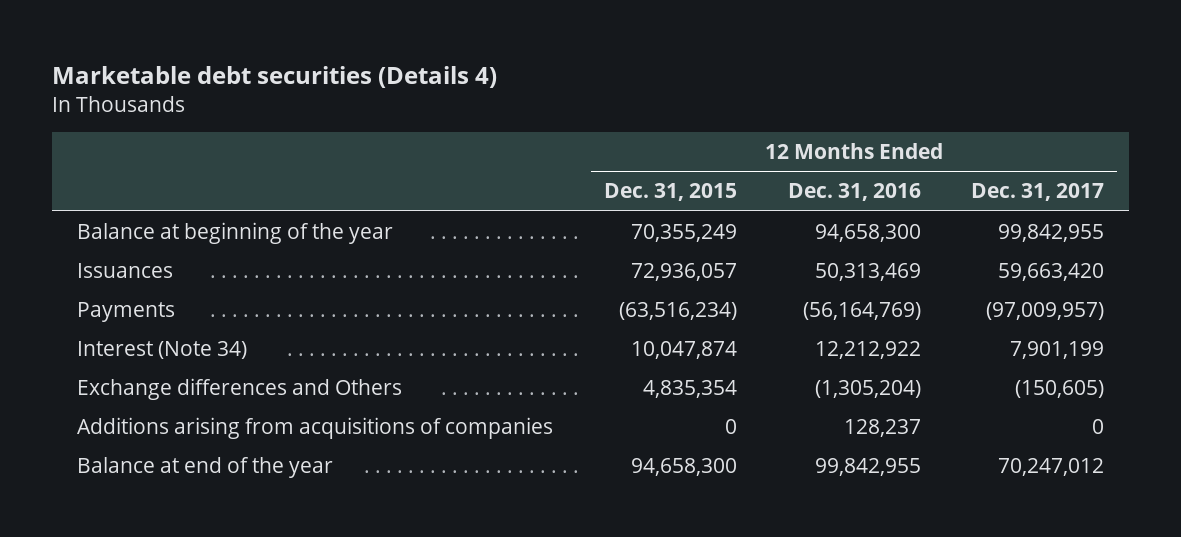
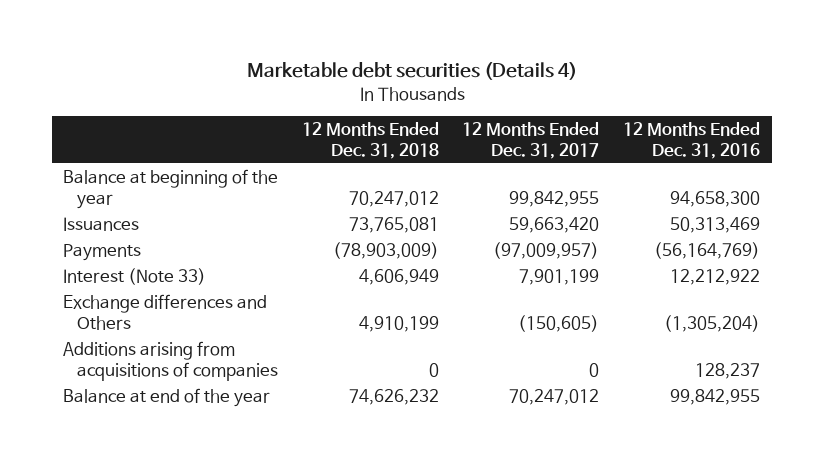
- | 12 Months Ended Dec. 31, 2015 | 12 Months Ended Dec. 31, 2016 | 12 Months Ended Dec. 31, 2017
+ | 12 Months Ended Dec. 31, 2018 | 12 Months Ended Dec. 31, 2017 | 12 Months Ended Dec. 31, 2016
- Interest (Note 34) | 10,047,874 | 12,212,922 | 7,901,199
+ Interest (Note 33) | 4,606,949 | 7,901,199 | 12,212,922

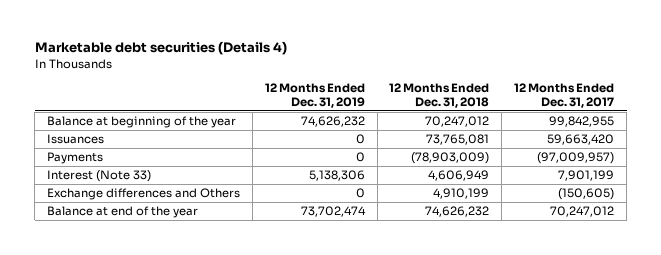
- | 12 Months Ended Dec. 31, 2018 | 12 Months Ended Dec. 31, 2017 | 12 Months Ended Dec. 31, 2016
+ | 12 Months Ended Dec. 31, 2019 | 12 Months Ended Dec. 31, 2018 | 12 Months Ended Dec. 31, 2017
- Additions arising from acquisitions of companies | 0 | 0 | 128,237

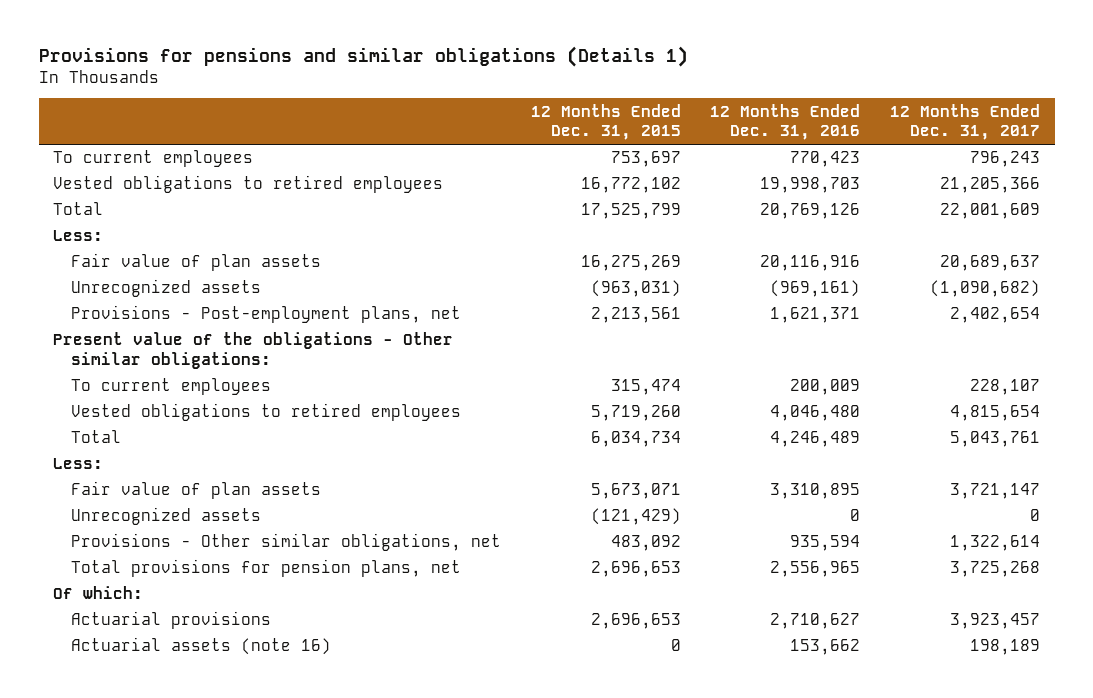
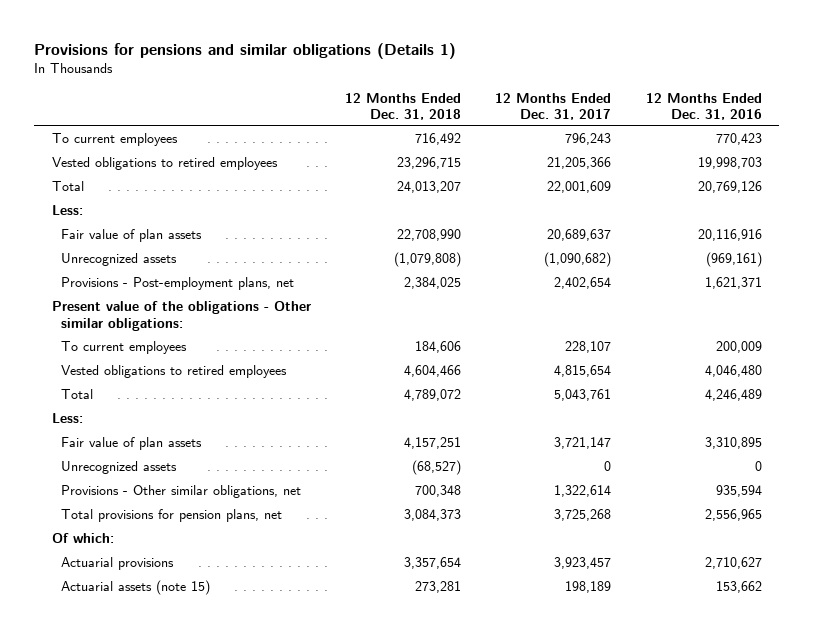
- | 12 Months Ended Dec. 31, 2015 | 12 Months Ended Dec. 31, 2016 | 12 Months Ended Dec. 31, 2017
+ | 12 Months Ended Dec. 31, 2018 | 12 Months Ended Dec. 31, 2017 | 12 Months Ended Dec. 31, 2016
- Actuarial assets (note 16) | 0 | 153,662 | 198,189
+ Actuarial assets (note 15) | 273,281 | 198,189 | 153,662

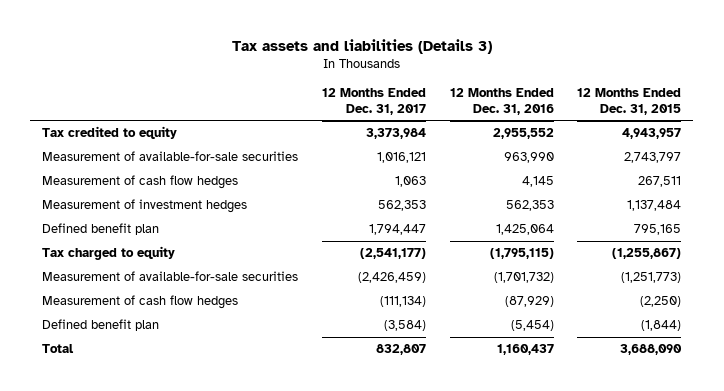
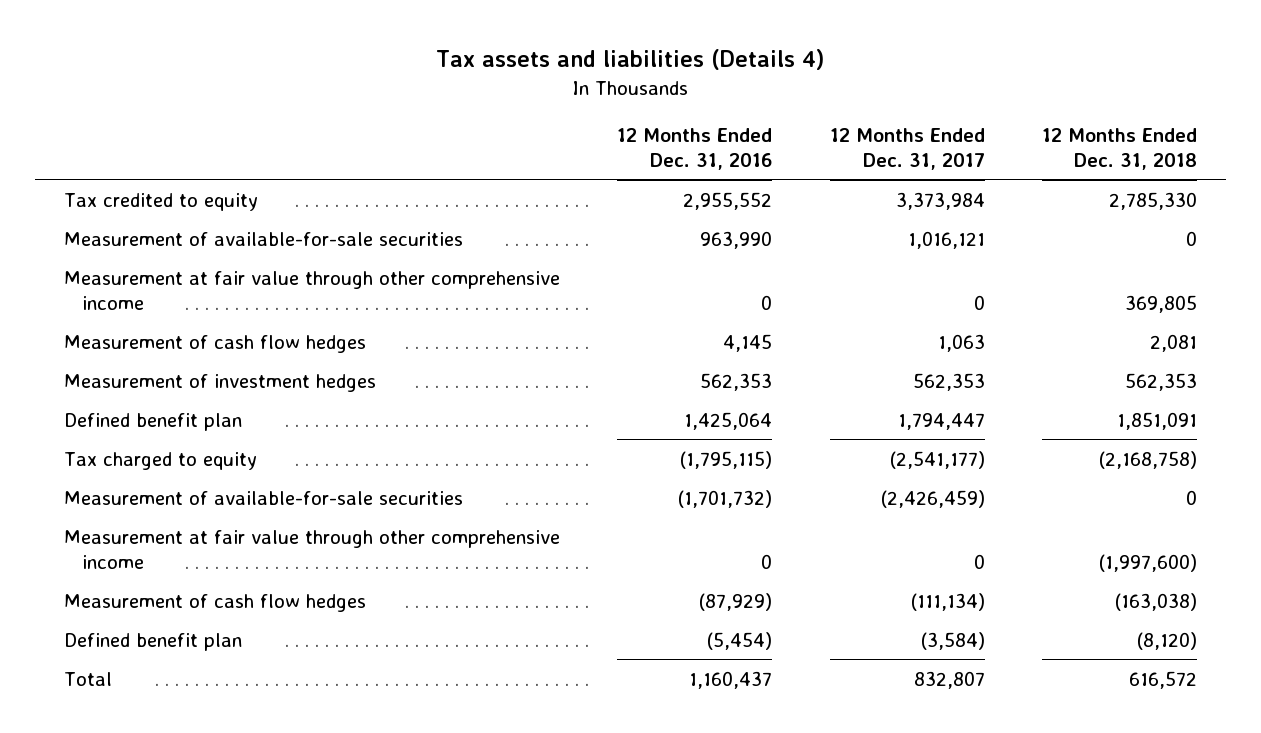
- Tax assets and liabilities (Details 3)
+ Tax assets and liabilities (Details 4)
- | 12 Months Ended Dec. 31, 2017 | 12 Months Ended Dec. 31, 2016 | 12 Months Ended Dec. 31, 2015
+ | 12 Months Ended Dec. 31, 2016 | 12 Months Ended Dec. 31, 2017 | 12 Months Ended Dec. 31, 2018
+ Measurement at fair value through other comprehensive income | 0 | 0 | 369,805
+ Measurement at fair value through other comprehensive income | 0 | 0 | (1,997,600)

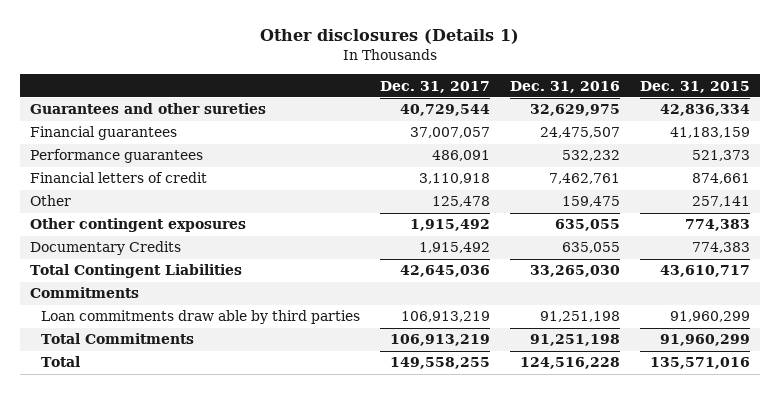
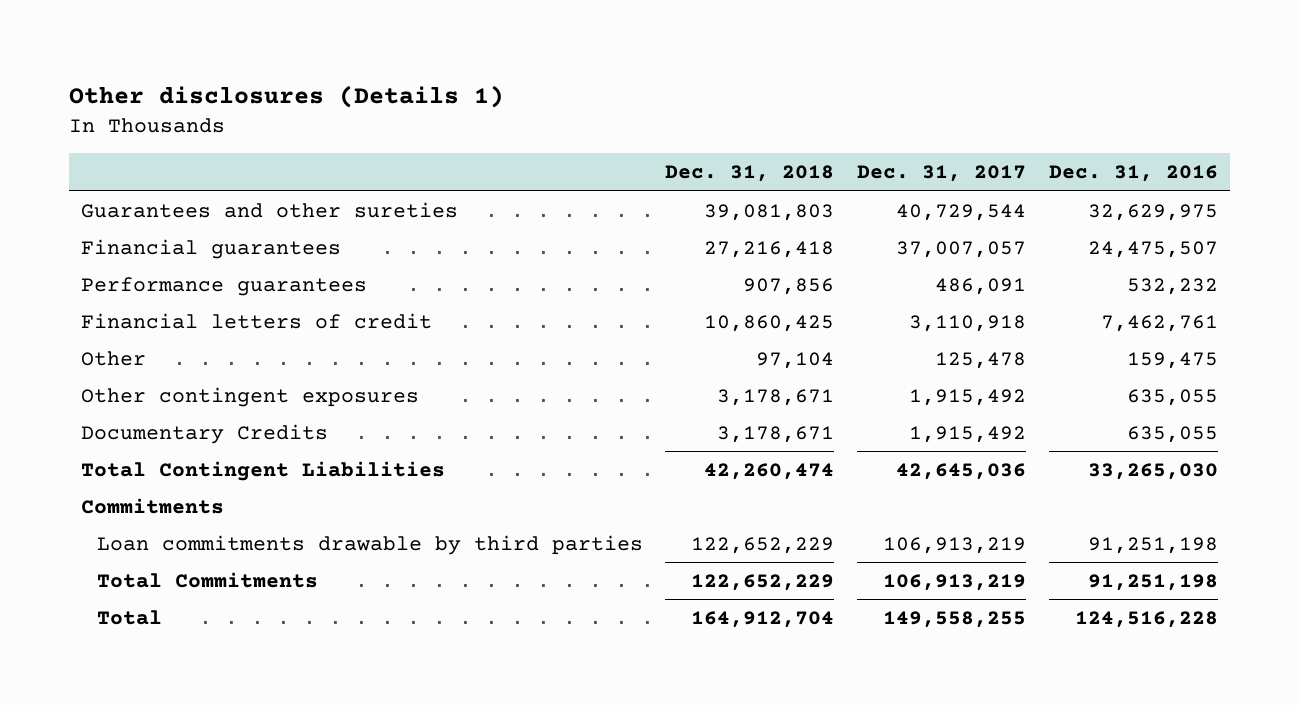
- | Dec. 31, 2017 | Dec. 31, 2016 | Dec. 31, 2015
+ | Dec. 31, 2018 | Dec. 31, 2017 | Dec. 31, 2016
- Loan commitments draw able by third parties | 106,913,219 | 91,251,198 | 91,960,299
+ Loan commitments drawable by third parties | 122,652,229 | 106,913,219 | 91,251,198

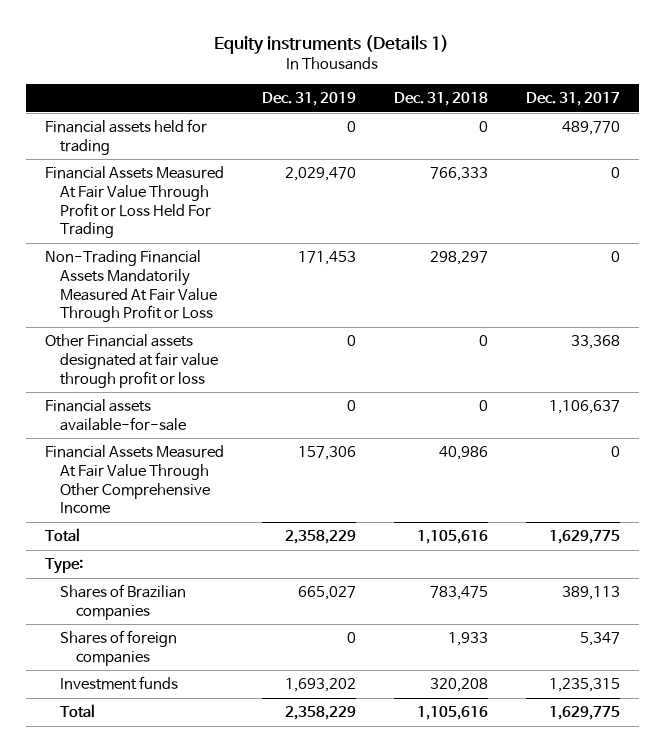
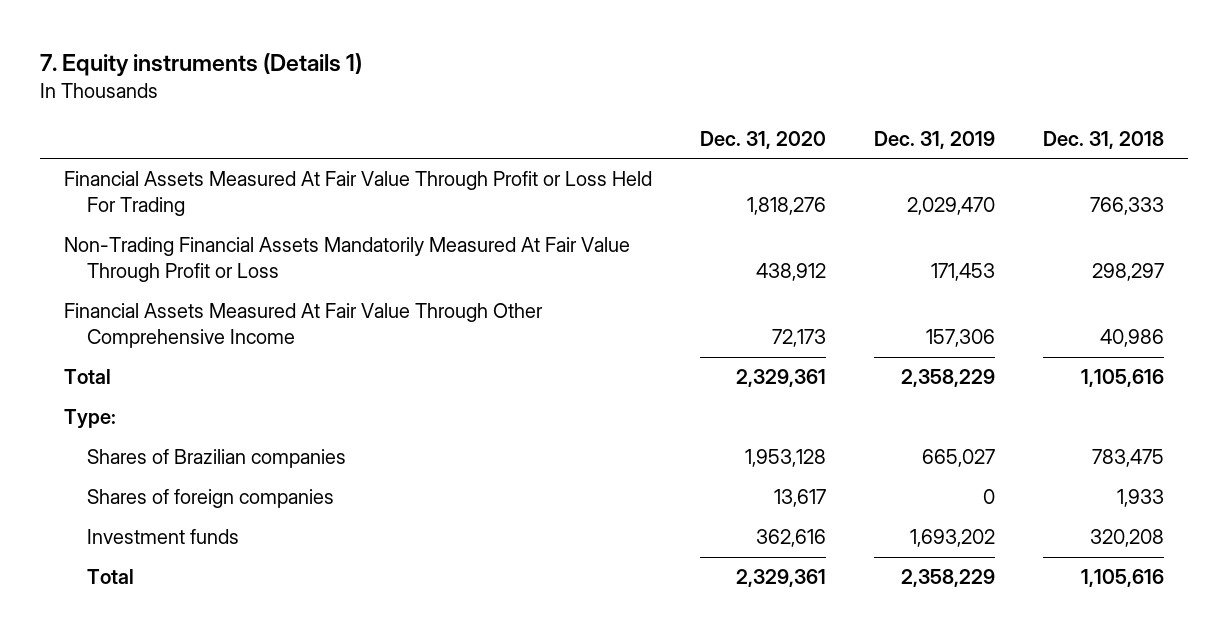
- Equity instruments (Details 1)
+ 7. Equity instruments (Details 1)
- | Dec. 31, 2019 | Dec. 31, 2018 | Dec. 31, 2017
+ | Dec. 31, 2020 | Dec. 31, 2019 | Dec. 31, 2018
- Financial assets held for trading | 0 | 0 | 489,770
- Other Financial assets designated at fair value through profit or loss | 0 | 0 | 33,368
- Financial assets available-for-sale | 0 | 0 | 1,106,637

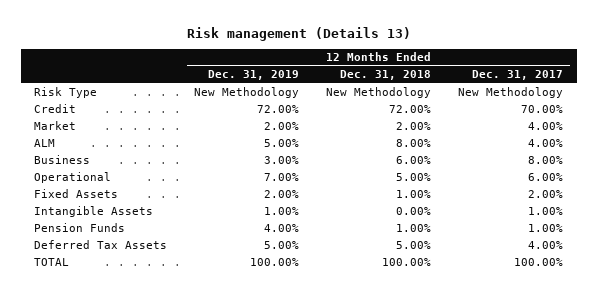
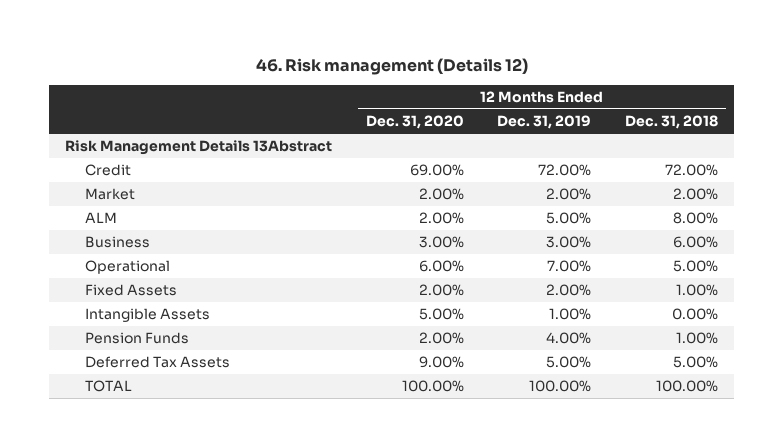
- Risk management (Details 13)
+ 46. Risk management (Details 12)
- | 12 Months Ended Dec. 31, 2019 | 12 Months Ended Dec. 31, 2018 | 12 Months Ended Dec. 31, 2017
+ | 12 Months Ended Dec. 31, 2020 | 12 Months Ended Dec. 31, 2019 | 12 Months Ended Dec. 31, 2018
- Risk Type | New Methodology | New Methodology | New Methodology
+ Risk Management Details 13Abstract

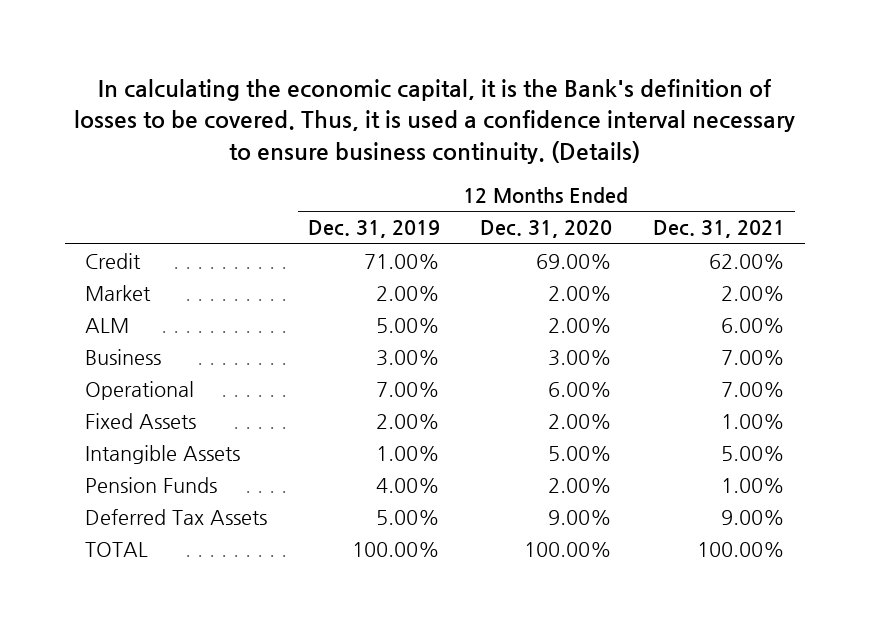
- 46. Risk management (Details 12)
+ In calculating the economic capital, it is the Bank's definition of losses to be covered. Thus, it is used a confidence interval necessary to ensure business continuity. (Details)
- | 12 Months Ended Dec. 31, 2020 | 12 Months Ended Dec. 31, 2019 | 12 Months Ended Dec. 31, 2018
+ | 12 Months Ended Dec. 31, 2019 | 12 Months Ended Dec. 31, 2020 | 12 Months Ended Dec. 31, 2021
- Risk Management Details 13Abstract
- Credit | 69.00% | 72.00% | 72.00%
+ Credit | 71.00% | 69.00% | 62.00%

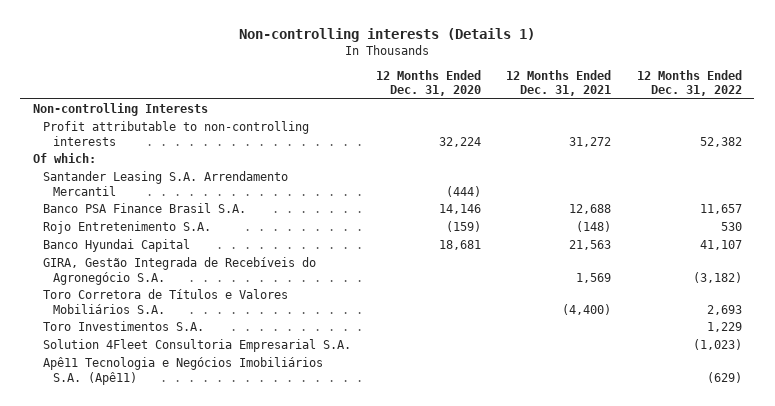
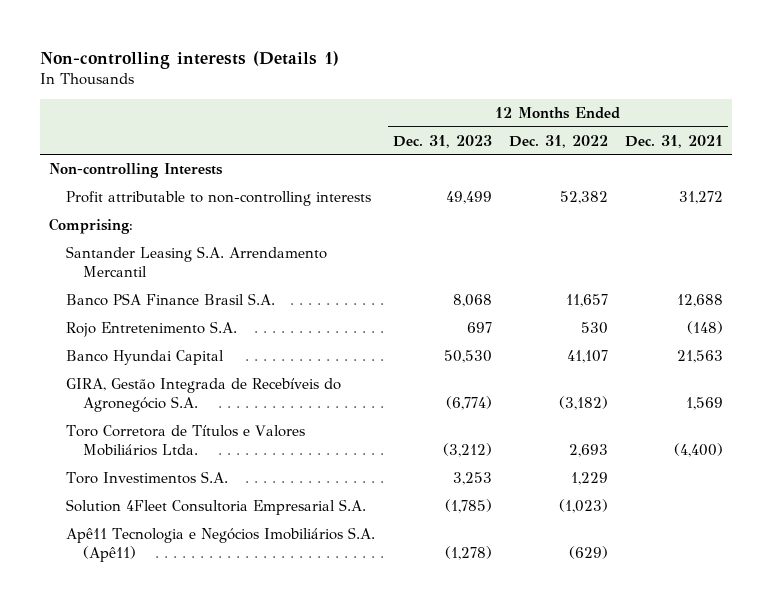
- | 12 Months Ended Dec. 31, 2020 | 12 Months Ended Dec. 31, 2021 | 12 Months Ended Dec. 31, 2022
+ | 12 Months Ended Dec. 31, 2023 | 12 Months Ended Dec. 31, 2022 | 12 Months Ended Dec. 31, 2021
- Of which:
+ Comprising:
- Toro Corretora de Títulos e Valores Mobiliários S.A. | | (4,400) | 2,693
+ Toro Corretora de Títulos e Valores Mobiliários Ltda. | (3,212) | 2,693 | (4,400)

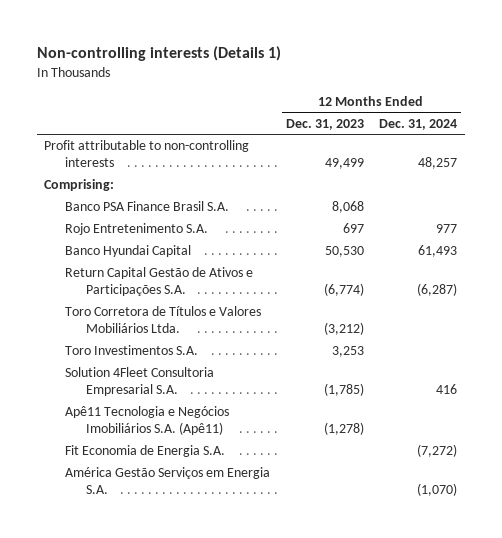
- | 12 Months Ended Dec. 31, 2023 | 12 Months Ended Dec. 31, 2022 | 12 Months Ended Dec. 31, 2021
+ | 12 Months Ended Dec. 31, 2023 | 12 Months Ended Dec. 31, 2024
- Non-controlling Interests
- Santander Leasing S.A. Arrendamento Mercantil
- GIRA, Gestão Integrada de Recebíveis do Agronegócio S.A. | (6,774) | (3,182) | 1,569
+ Return Capital Gestão de Ativos e Participações S.A. | (6,774) | (6,287)
+ Fit Economia de Energia S.A. | | (7,272)
+ América Gestão Serviços em Energia S.A. | | (1,070)

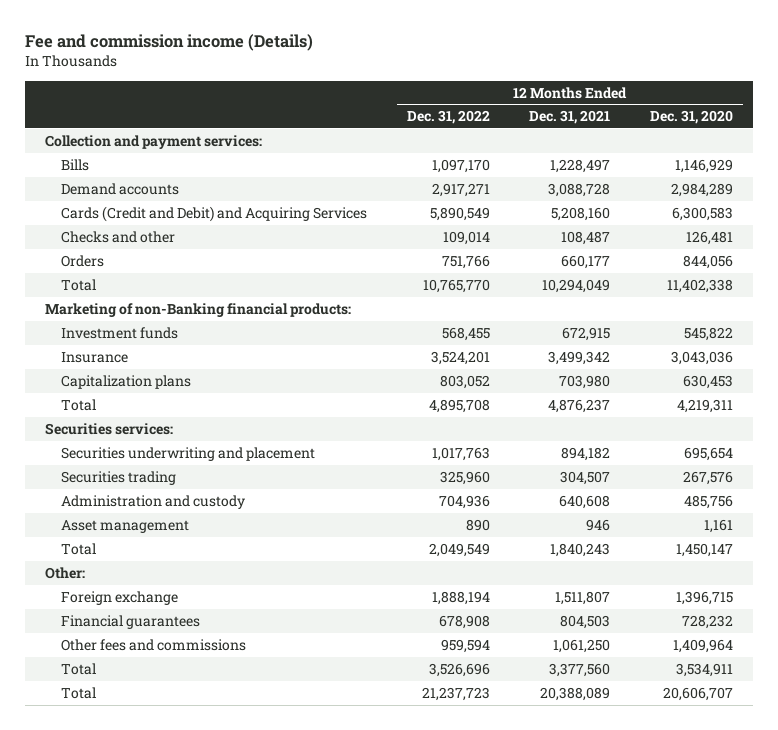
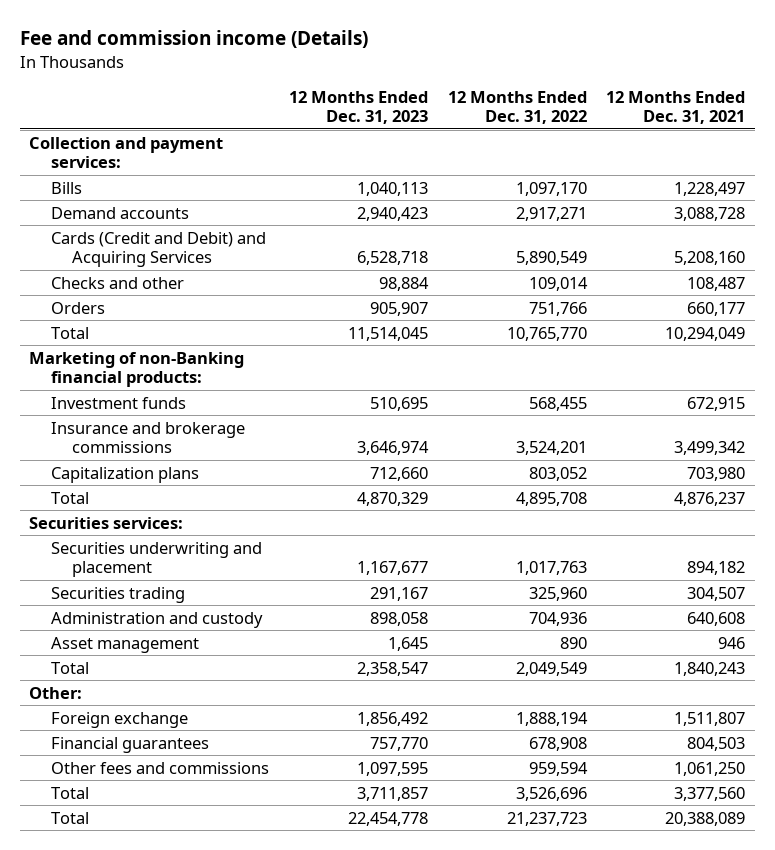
- | 12 Months Ended Dec. 31, 2022 | 12 Months Ended Dec. 31, 2021 | 12 Months Ended Dec. 31, 2020
+ | 12 Months Ended Dec. 31, 2023 | 12 Months Ended Dec. 31, 2022 | 12 Months Ended Dec. 31, 2021
- Insurance | 3,524,201 | 3,499,342 | 3,043,036
+ Insurance and brokerage commissions | 3,646,974 | 3,524,201 | 3,499,342

